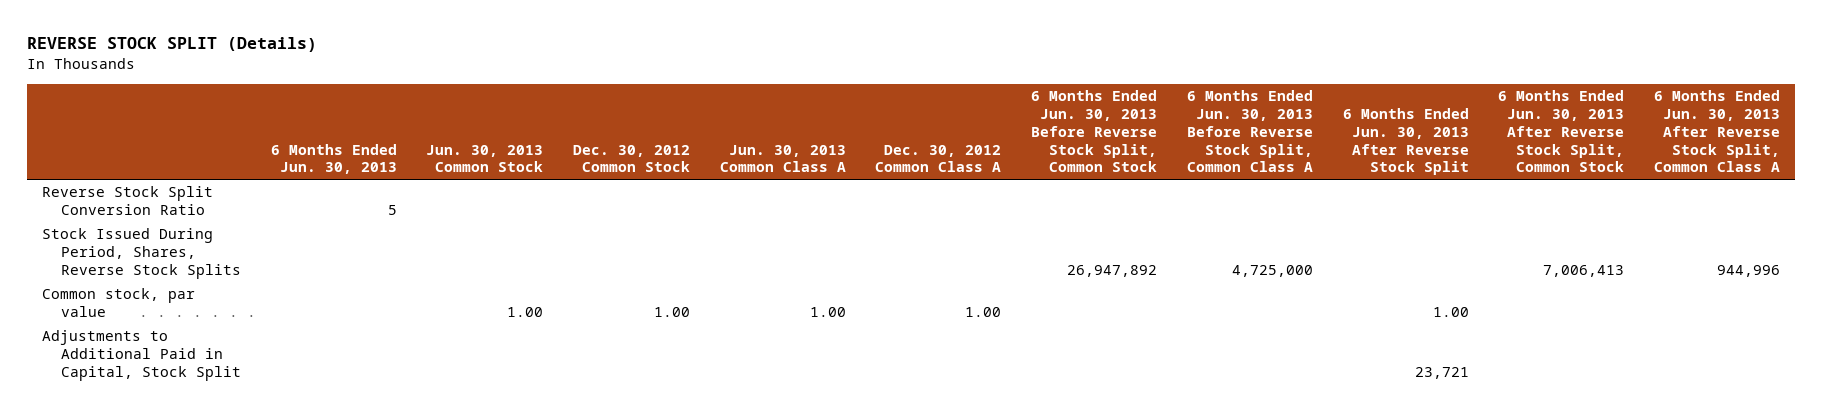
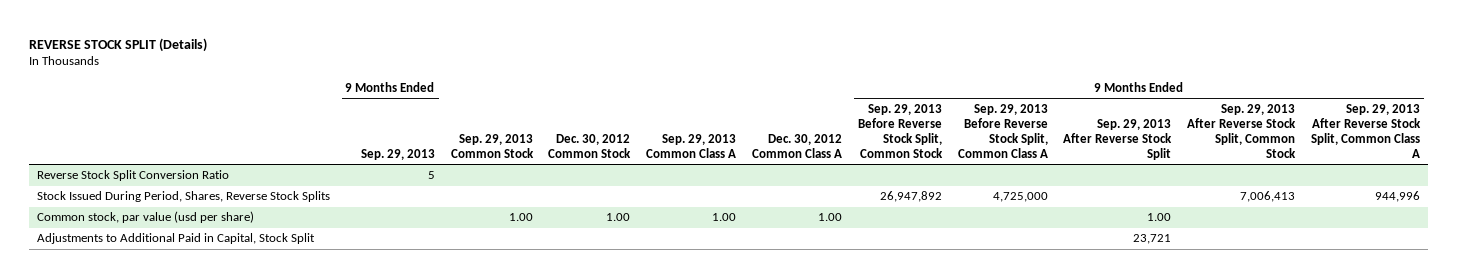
- | 6 Months Ended Jun. 30, 2013 | Jun. 30, 2013 Common Stock | Dec. 30, 2012 Common Stock | Jun. 30, 2013 Common Class A | Dec. 30, 2012 Common Class A | 6 Months Ended Jun. 30, 2013 Before Reverse Stock Split, Common Stock | 6 Months Ended Jun. 30, 2013 Before Reverse Stock Split, Common Class A | 6 Months Ended Jun. 30, 2013 After Reverse Stock Split | 6 Months Ended Jun. 30, 2013 After Reverse Stock Split, Common Stock | 6 Months Ended Jun. 30, 2013 After Reverse Stock Split, Common Class A
+ | 9 Months Ended Sep. 29, 2013 | Sep. 29, 2013 Common Stock | Dec. 30, 2012 Common Stock | Sep. 29, 2013 Common Class A | Dec. 30, 2012 Common Class A | 9 Months Ended Sep. 29, 2013 Before Reverse Stock Split, Common Stock | 9 Months Ended Sep. 29, 2013 Before Reverse Stock Split, Common Class A | 9 Months Ended Sep. 29, 2013 After Reverse Stock Split | 9 Months Ended Sep. 29, 2013 After Reverse Stock Split, Common Stock | 9 Months Ended Sep. 29, 2013 After Reverse Stock Split, Common Class A
- Common stock, par value | | 1.00 | 1.00 | 1.00 | 1.00 | | | 1.00 | |
+ Common stock, par value (usd per share) | | 1.00 | 1.00 | 1.00 | 1.00 | | | 1.00 | |

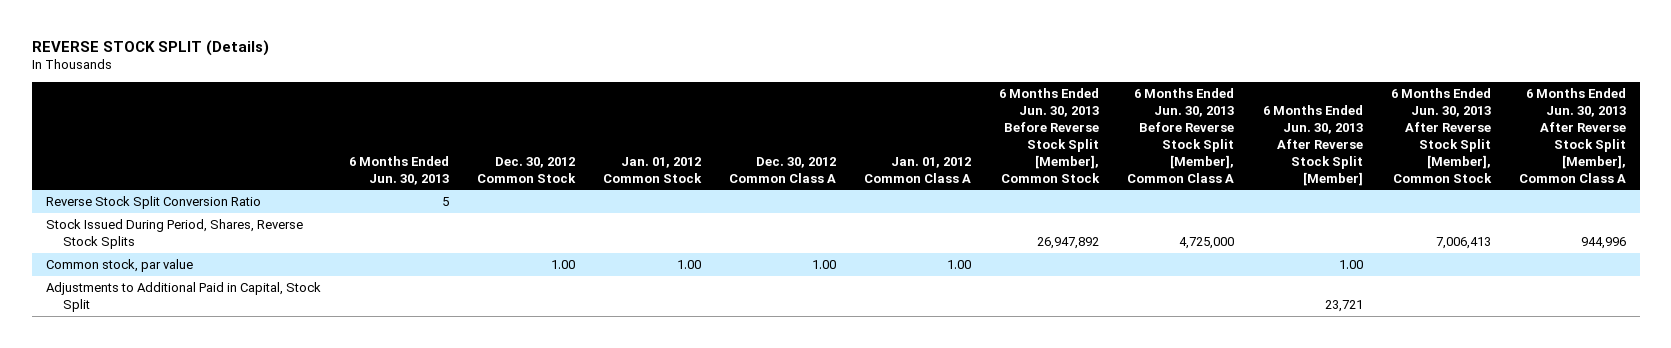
- | 9 Months Ended Sep. 29, 2013 | Sep. 29, 2013 Common Stock | Dec. 30, 2012 Common Stock | Sep. 29, 2013 Common Class A | Dec. 30, 2012 Common Class A | 9 Months Ended Sep. 29, 2013 Before Reverse Stock Split, Common Stock | 9 Months Ended Sep. 29, 2013 Before Reverse Stock Split, Common Class A | 9 Months Ended Sep. 29, 2013 After Reverse Stock Split | 9 Months Ended Sep. 29, 2013 After Reverse Stock Split, Common Stock | 9 Months Ended Sep. 29, 2013 After Reverse Stock Split, Common Class A
+ | 6 Months Ended Jun. 30, 2013 | Dec. 30, 2012 Common Stock | Jan. 01, 2012 Common Stock | Dec. 30, 2012 Common Class A | Jan. 01, 2012 Common Class A | 6 Months Ended Jun. 30, 2013 Before Reverse Stock Split [Member], Common Stock | 6 Months Ended Jun. 30, 2013 Before Reverse Stock Split [Member], Common Class A | 6 Months Ended Jun. 30, 2013 After Reverse Stock Split [Member] | 6 Months Ended Jun. 30, 2013 After Reverse Stock Split [Member], Common Stock | 6 Months Ended Jun. 30, 2013 After Reverse Stock Split [Member], Common Class A
- Common stock, par value (usd per share) | | 1.00 | 1.00 | 1.00 | 1.00 | | | 1.00 | |
+ Common stock, par value | | 1.00 | 1.00 | 1.00 | 1.00 | | | 1.00 | |

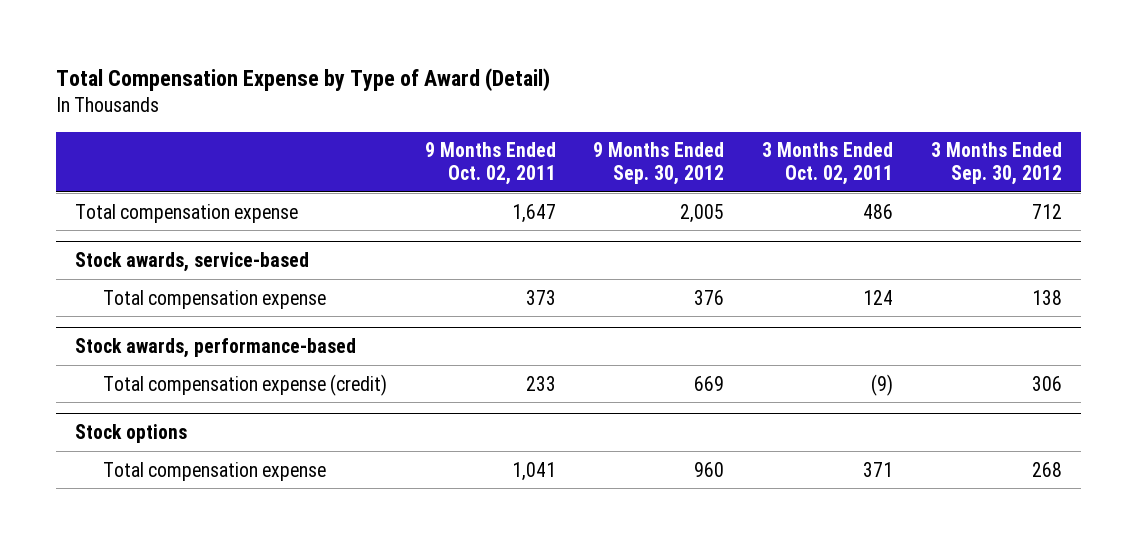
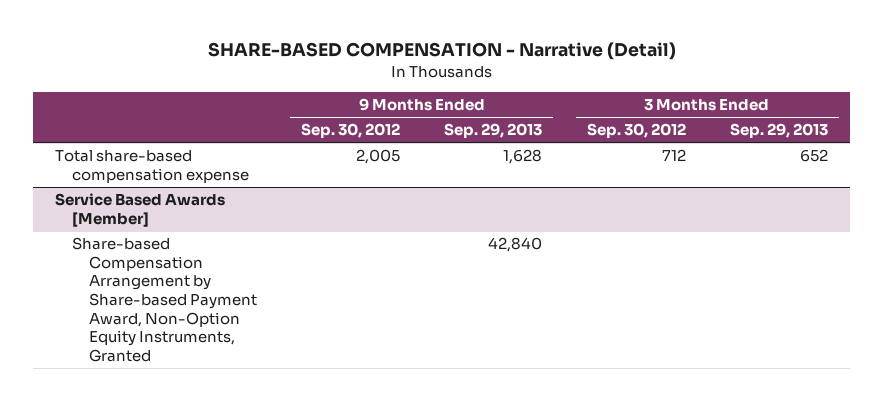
- Total Compensation Expense by Type of Award (Detail)
+ SHARE-BASED COMPENSATION - Narrative (Detail)
- | 9 Months Ended Oct. 02, 2011 | 9 Months Ended Sep. 30, 2012 | 3 Months Ended Oct. 02, 2011 | 3 Months Ended Sep. 30, 2012
+ | 9 Months Ended Sep. 30, 2012 | 9 Months Ended Sep. 29, 2013 | 3 Months Ended Sep. 30, 2012 | 3 Months Ended Sep. 29, 2013
- Total compensation expense | 1,647 | 2,005 | 486 | 712
- Stock awards, service-based
- Total compensation expense | 373 | 376 | 124 | 138
- Stock awards, performance-based
- Total compensation expense (credit) | 233 | 669 | (9) | 306
- Stock options
- Total compensation expense | 1,041 | 960 | 371 | 268
+ Total share-based compensation expense | 2,005 | 1,628 | 712 | 652
+ Service Based Awards [Member]
+ Share-based Compensation Arrangement by Share-based Payment Award, Non-Option Equity Instruments, Granted | | 42,840 | |

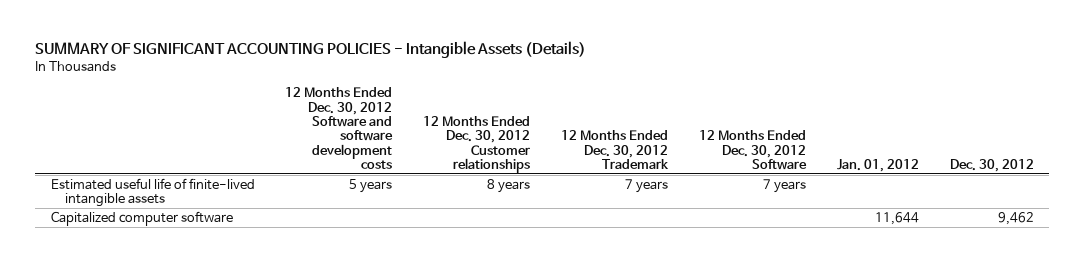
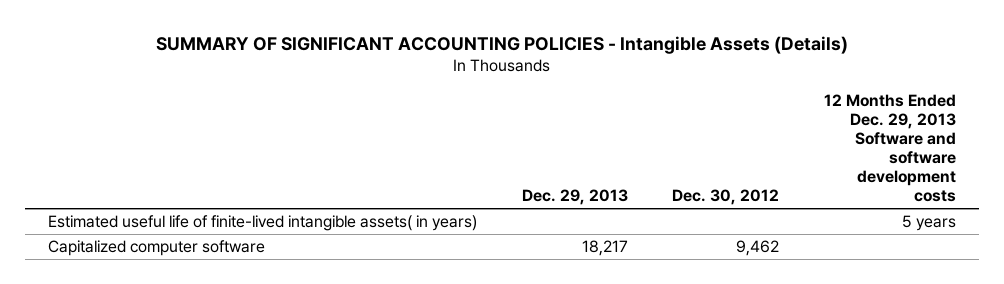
- | 12 Months Ended Dec. 30, 2012 Software and software development costs | 12 Months Ended Dec. 30, 2012 Customer relationships | 12 Months Ended Dec. 30, 2012 Trademark | 12 Months Ended Dec. 30, 2012 Software | Jan. 01, 2012 | Dec. 30, 2012
+ | Dec. 29, 2013 | Dec. 30, 2012 | 12 Months Ended Dec. 29, 2013 Software and software development costs
- Estimated useful life of finite-lived intangible assets | 5 years | 8 years | 7 years | 7 years | |
+ Estimated useful life of finite-lived intangible assets( in years) | | | 5 years

